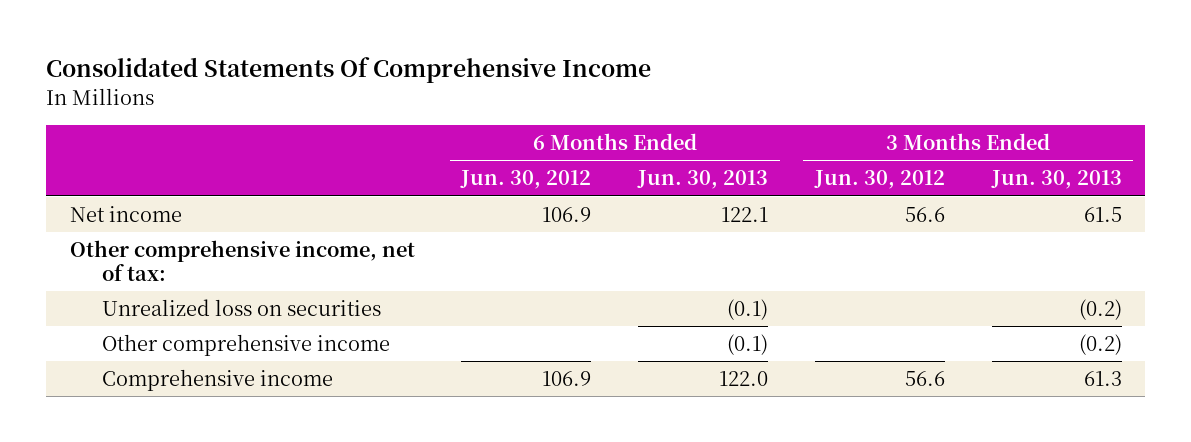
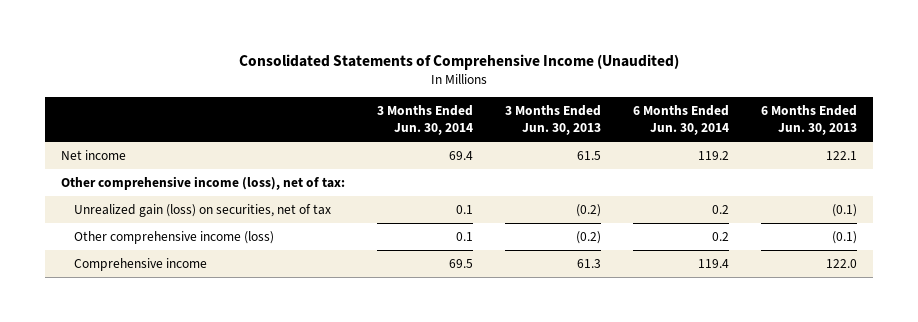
- Consolidated Statements Of Comprehensive Income
+ Consolidated Statements of Comprehensive Income (Unaudited)
- | 6 Months Ended Jun. 30, 2012 | 6 Months Ended Jun. 30, 2013 | 3 Months Ended Jun. 30, 2012 | 3 Months Ended Jun. 30, 2013
+ | 3 Months Ended Jun. 30, 2014 | 3 Months Ended Jun. 30, 2013 | 6 Months Ended Jun. 30, 2014 | 6 Months Ended Jun. 30, 2013
- Other comprehensive income, net of tax:
- Unrealized loss on securities | | (0.1) | | (0.2)
- Other comprehensive income | | (0.1) | | (0.2)
+ Other comprehensive income (loss), net of tax:
+ Unrealized gain (loss) on securities, net of tax | 0.1 | (0.2) | 0.2 | (0.1)
+ Other comprehensive income (loss) | 0.1 | (0.2) | 0.2 | (0.1)

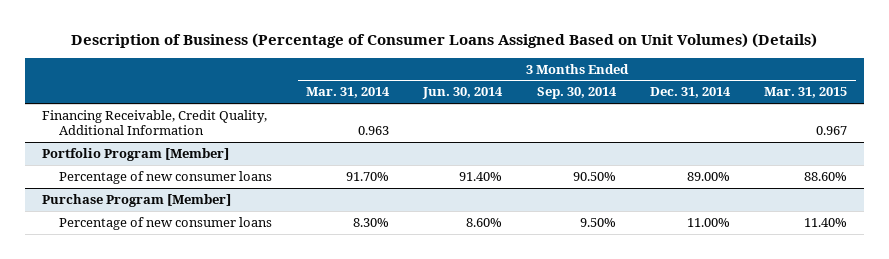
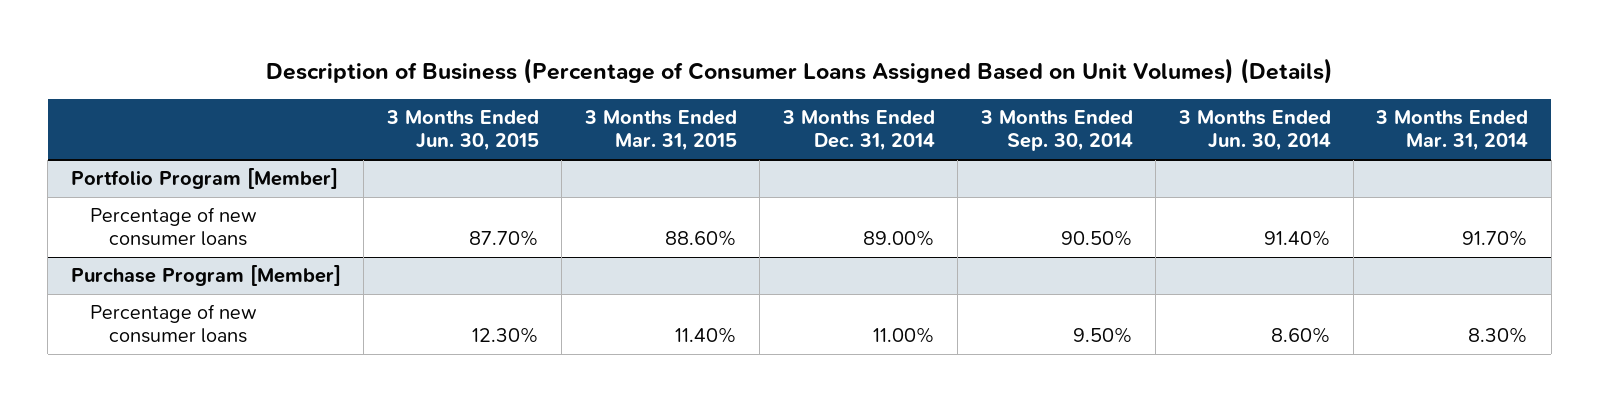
- | 3 Months Ended Mar. 31, 2014 | 3 Months Ended Jun. 30, 2014 | 3 Months Ended Sep. 30, 2014 | 3 Months Ended Dec. 31, 2014 | 3 Months Ended Mar. 31, 2015
+ | 3 Months Ended Jun. 30, 2015 | 3 Months Ended Mar. 31, 2015 | 3 Months Ended Dec. 31, 2014 | 3 Months Ended Sep. 30, 2014 | 3 Months Ended Jun. 30, 2014 | 3 Months Ended Mar. 31, 2014
- Financing Receivable, Credit Quality, Additional Information | 0.963 | | | | 0.967

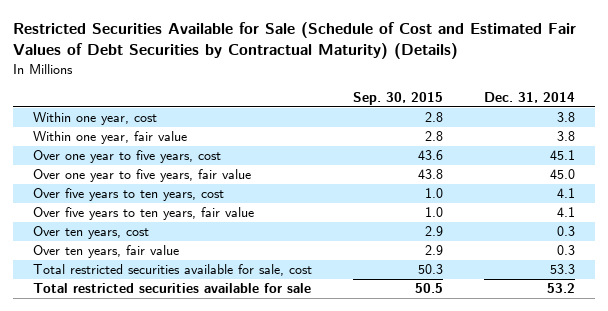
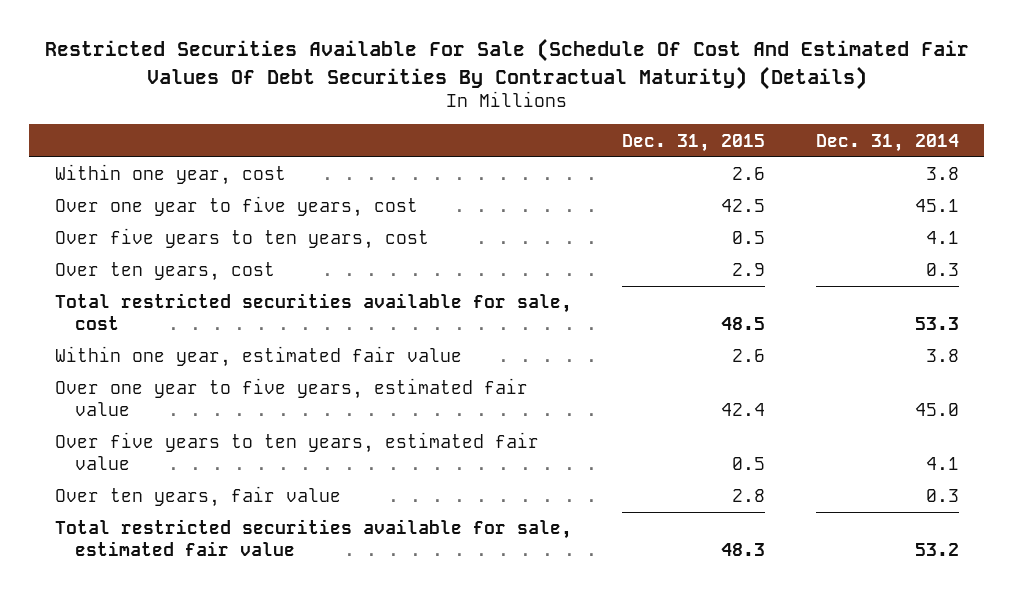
- Restricted Securities Available for Sale (Schedule of Cost and Estimated Fair Values of Debt Securities by Contractual Maturity) (Details)
+ Restricted Securities Available For Sale (Schedule Of Cost And Estimated Fair Values Of Debt Securities By Contractual Maturity) (Details)
- | Sep. 30, 2015 | Dec. 31, 2014
+ | Dec. 31, 2015 | Dec. 31, 2014
- Within one year, fair value | 2.8 | 3.8
- Over one year to five years, fair value | 43.8 | 45.0
- Over five years to ten years, fair value | 1.0 | 4.1
- Total restricted securities available for sale | 50.5 | 53.2
+ Within one year, estimated fair value | 2.6 | 3.8
+ Over one year to five years, estimated fair value | 42.4 | 45.0
+ Over five years to ten years, estimated fair value | 0.5 | 4.1
moved down: Over ten years, fair value | 2.8 | 0.3
+ Total restricted securities available for sale, estimated fair value | 48.3 | 53.2

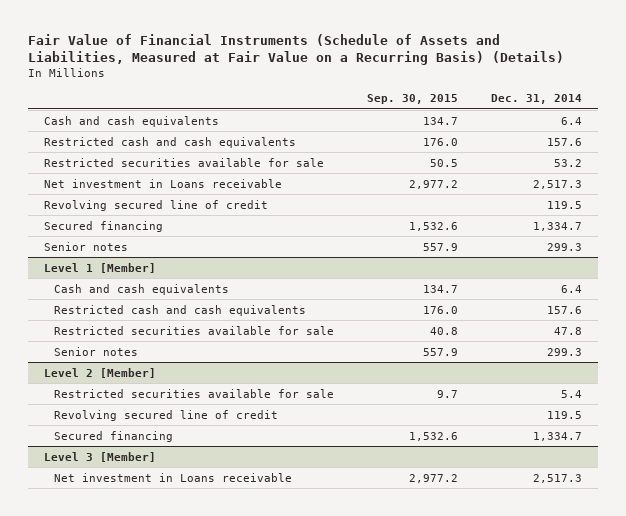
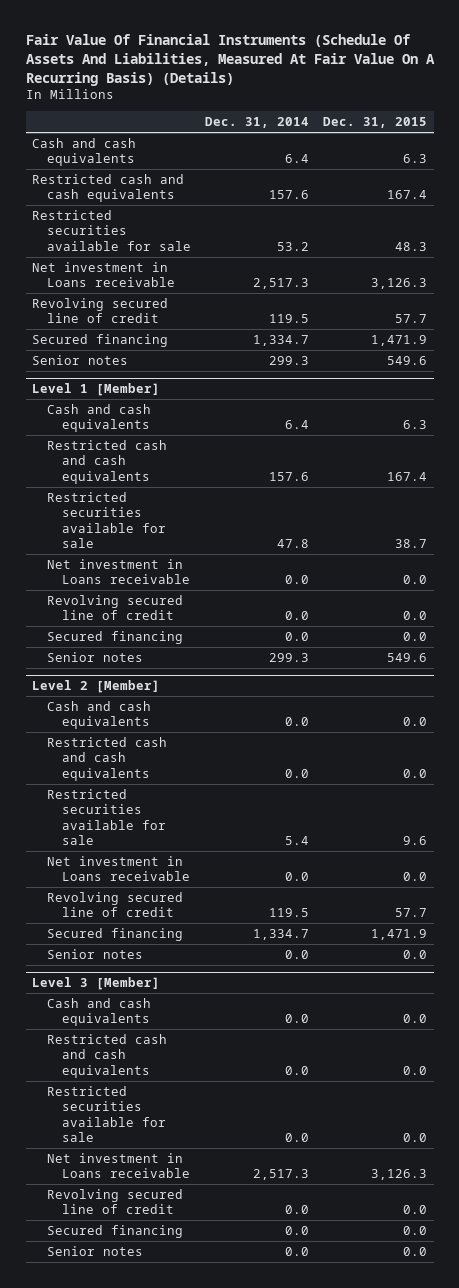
- Fair Value of Financial Instruments (Schedule of Assets and Liabilities, Measured at Fair Value on a Recurring Basis) (Details)
+ Fair Value Of Financial Instruments (Schedule Of Assets And Liabilities, Measured At Fair Value On A Recurring Basis) (Details)
- | Sep. 30, 2015 | Dec. 31, 2014
+ | Dec. 31, 2014 | Dec. 31, 2015
@ Level 1 [Member]
+ Net investment in Loans receivable | 0.0 | 0.0
+ Revolving secured line of credit | 0.0 | 0.0
+ Secured financing | 0.0 | 0.0
@ Level 2 [Member]
+ Cash and cash equivalents | 0.0 | 0.0
+ Restricted cash and cash equivalents | 0.0 | 0.0
+ Net investment in Loans receivable | 0.0 | 0.0
+ Senior notes | 0.0 | 0.0
@ Level 3 [Member]
+ Cash and cash equivalents | 0.0 | 0.0
+ Restricted cash and cash equivalents | 0.0 | 0.0
+ Restricted securities available for sale | 0.0 | 0.0
+ Revolving secured line of credit | 0.0 | 0.0
+ Secured financing | 0.0 | 0.0
+ Senior notes | 0.0 | 0.0

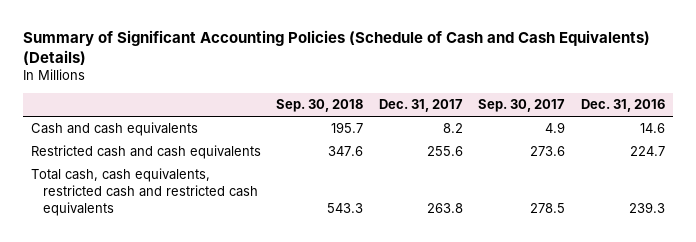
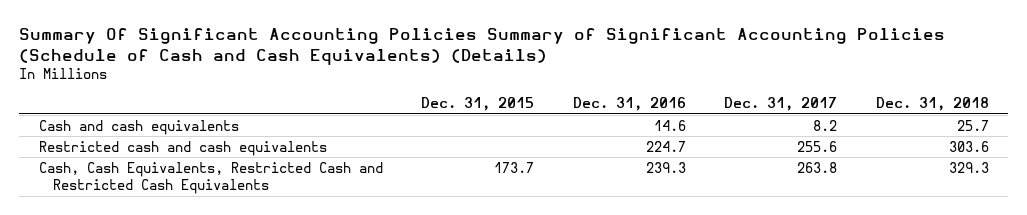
- Summary of Significant Accounting Policies (Schedule of Cash and Cash Equivalents) (Details)
+ Summary Of Significant Accounting Policies Summary of Significant Accounting Policies (Schedule of Cash and Cash Equivalents) (Details)
- | Sep. 30, 2018 | Dec. 31, 2017 | Sep. 30, 2017 | Dec. 31, 2016
+ | Dec. 31, 2015 | Dec. 31, 2016 | Dec. 31, 2017 | Dec. 31, 2018
- Total cash, cash equivalents, restricted cash and restricted cash equivalents | 543.3 | 263.8 | 278.5 | 239.3
+ Cash, Cash Equivalents, Restricted Cash and Restricted Cash Equivalents | 173.7 | 239.3 | 263.8 | 329.3

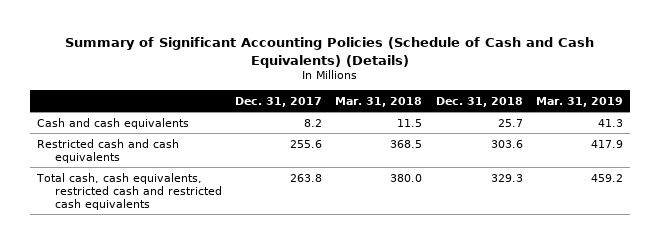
- Summary Of Significant Accounting Policies Summary of Significant Accounting Policies (Schedule of Cash and Cash Equivalents) (Details)
+ Summary of Significant Accounting Policies (Schedule of Cash and Cash Equivalents) (Details)
- | Dec. 31, 2015 | Dec. 31, 2016 | Dec. 31, 2017 | Dec. 31, 2018
+ | Dec. 31, 2017 | Mar. 31, 2018 | Dec. 31, 2018 | Mar. 31, 2019
- Cash, Cash Equivalents, Restricted Cash and Restricted Cash Equivalents | 173.7 | 239.3 | 263.8 | 329.3
+ Total cash, cash equivalents, restricted cash and restricted cash equivalents | 263.8 | 380.0 | 329.3 | 459.2

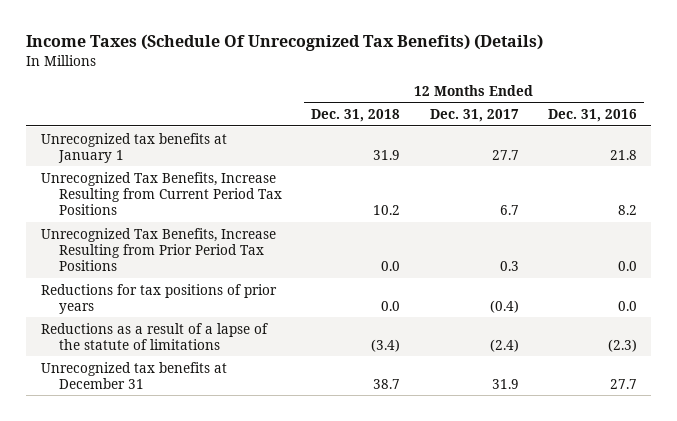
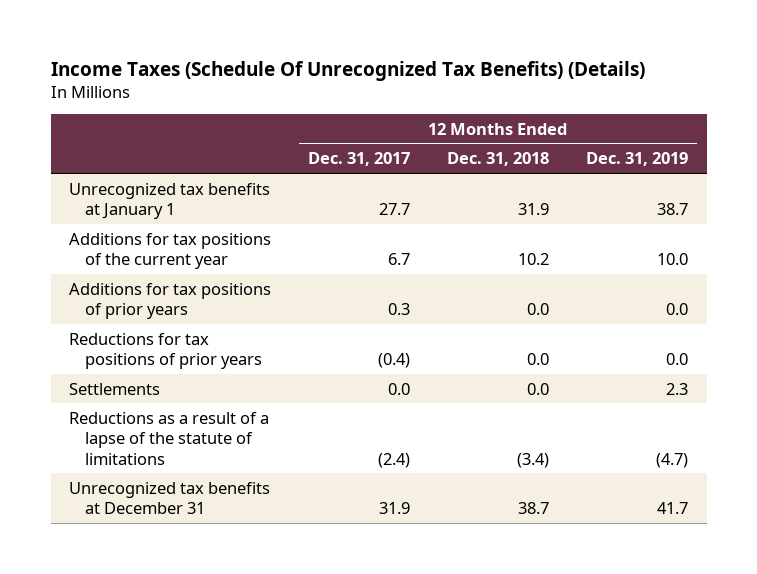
- | 12 Months Ended Dec. 31, 2018 | 12 Months Ended Dec. 31, 2017 | 12 Months Ended Dec. 31, 2016
+ | 12 Months Ended Dec. 31, 2017 | 12 Months Ended Dec. 31, 2018 | 12 Months Ended Dec. 31, 2019
- Unrecognized Tax Benefits, Increase Resulting from Current Period Tax Positions | 10.2 | 6.7 | 8.2
- Unrecognized Tax Benefits, Increase Resulting from Prior Period Tax Positions | 0.0 | 0.3 | 0.0
+ Additions for tax positions of the current year | 6.7 | 10.2 | 10.0
+ Additions for tax positions of prior years | 0.3 | 0.0 | 0.0
+ Settlements | 0.0 | 0.0 | 2.3

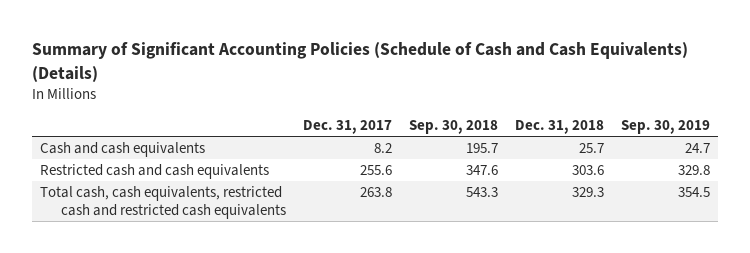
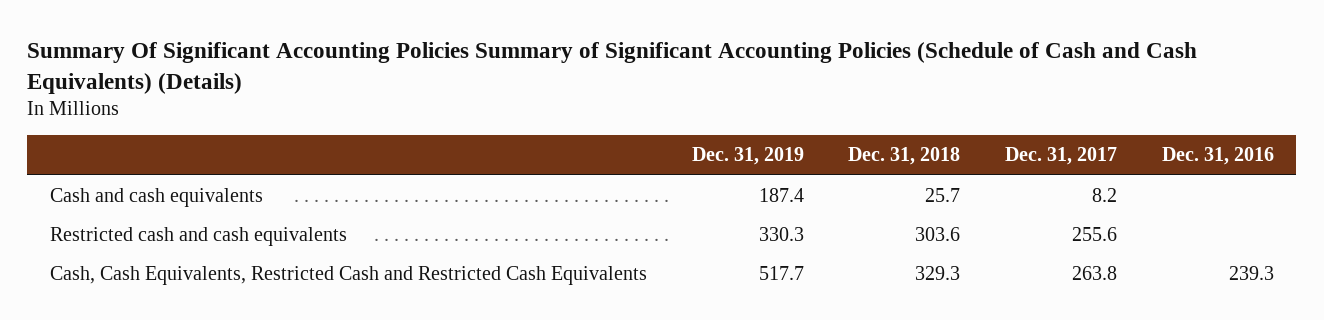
- Summary of Significant Accounting Policies (Schedule of Cash and Cash Equivalents) (Details)
+ Summary Of Significant Accounting Policies Summary of Significant Accounting Policies (Schedule of Cash and Cash Equivalents) (Details)
- | Dec. 31, 2017 | Sep. 30, 2018 | Dec. 31, 2018 | Sep. 30, 2019
+ | Dec. 31, 2019 | Dec. 31, 2018 | Dec. 31, 2017 | Dec. 31, 2016
- Total cash, cash equivalents, restricted cash and restricted cash equivalents | 263.8 | 543.3 | 329.3 | 354.5
+ Cash, Cash Equivalents, Restricted Cash and Restricted Cash Equivalents | 517.7 | 329.3 | 263.8 | 239.3

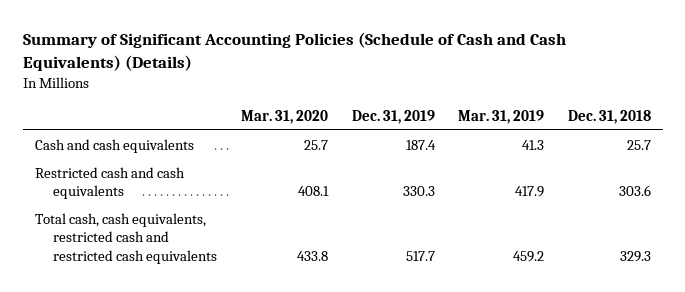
- Summary Of Significant Accounting Policies Summary of Significant Accounting Policies (Schedule of Cash and Cash Equivalents) (Details)
+ Summary of Significant Accounting Policies (Schedule of Cash and Cash Equivalents) (Details)
- | Dec. 31, 2019 | Dec. 31, 2018 | Dec. 31, 2017 | Dec. 31, 2016
+ | Mar. 31, 2020 | Dec. 31, 2019 | Mar. 31, 2019 | Dec. 31, 2018
- Cash, Cash Equivalents, Restricted Cash and Restricted Cash Equivalents | 517.7 | 329.3 | 263.8 | 239.3
+ Total cash, cash equivalents, restricted cash and restricted cash equivalents | 433.8 | 517.7 | 459.2 | 329.3

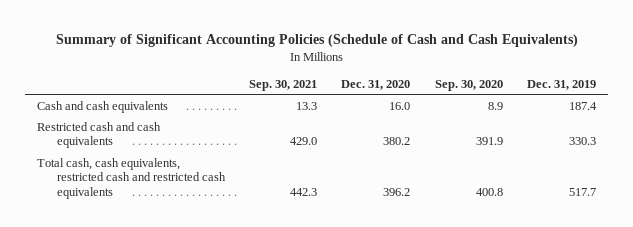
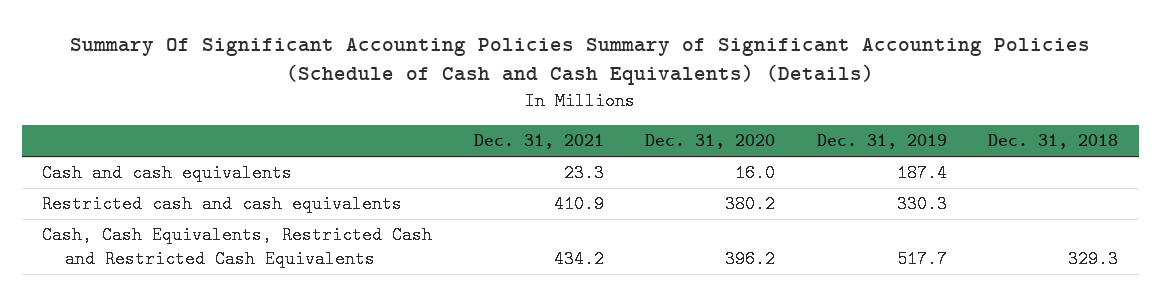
- Summary of Significant Accounting Policies (Schedule of Cash and Cash Equivalents)
+ Summary Of Significant Accounting Policies Summary of Significant Accounting Policies (Schedule of Cash and Cash Equivalents) (Details)
- | Sep. 30, 2021 | Dec. 31, 2020 | Sep. 30, 2020 | Dec. 31, 2019
+ | Dec. 31, 2021 | Dec. 31, 2020 | Dec. 31, 2019 | Dec. 31, 2018
- Total cash, cash equivalents, restricted cash and restricted cash equivalents | 442.3 | 396.2 | 400.8 | 517.7
+ Cash, Cash Equivalents, Restricted Cash and Restricted Cash Equivalents | 434.2 | 396.2 | 517.7 | 329.3

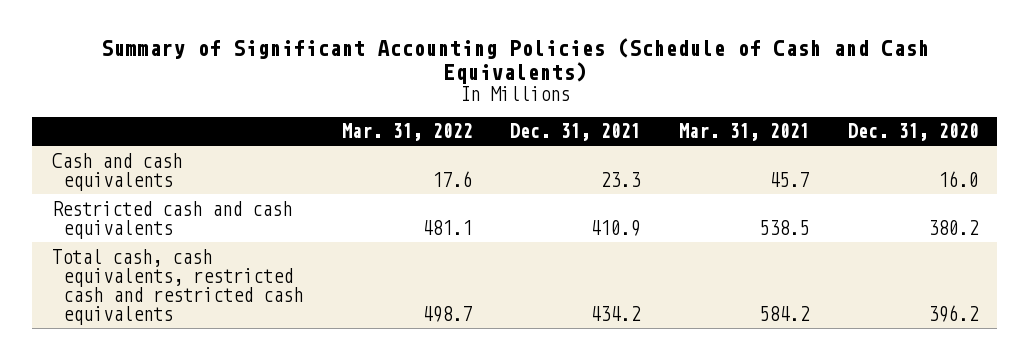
- Summary Of Significant Accounting Policies Summary of Significant Accounting Policies (Schedule of Cash and Cash Equivalents) (Details)
+ Summary of Significant Accounting Policies (Schedule of Cash and Cash Equivalents)
- | Dec. 31, 2021 | Dec. 31, 2020 | Dec. 31, 2019 | Dec. 31, 2018
+ | Mar. 31, 2022 | Dec. 31, 2021 | Mar. 31, 2021 | Dec. 31, 2020
- Cash, Cash Equivalents, Restricted Cash and Restricted Cash Equivalents | 434.2 | 396.2 | 517.7 | 329.3
+ Total cash, cash equivalents, restricted cash and restricted cash equivalents | 498.7 | 434.2 | 584.2 | 396.2

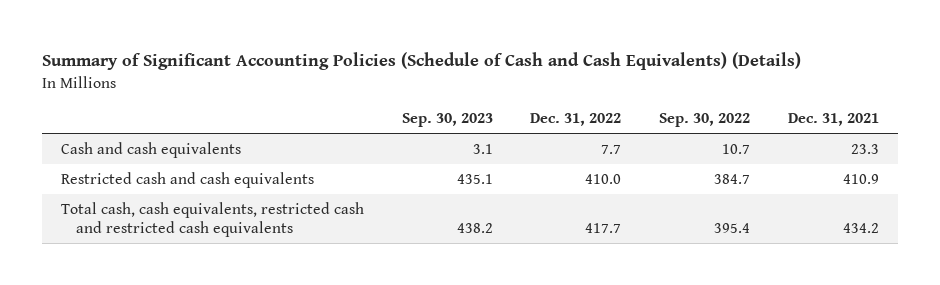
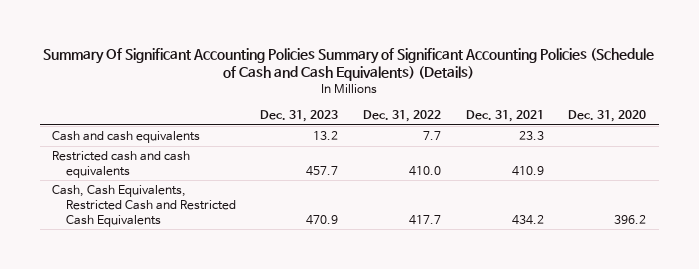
- Summary of Significant Accounting Policies (Schedule of Cash and Cash Equivalents) (Details)
+ Summary Of Significant Accounting Policies Summary of Significant Accounting Policies (Schedule of Cash and Cash Equivalents) (Details)
- | Sep. 30, 2023 | Dec. 31, 2022 | Sep. 30, 2022 | Dec. 31, 2021
+ | Dec. 31, 2023 | Dec. 31, 2022 | Dec. 31, 2021 | Dec. 31, 2020
- Total cash, cash equivalents, restricted cash and restricted cash equivalents | 438.2 | 417.7 | 395.4 | 434.2
+ Cash, Cash Equivalents, Restricted Cash and Restricted Cash Equivalents | 470.9 | 417.7 | 434.2 | 396.2

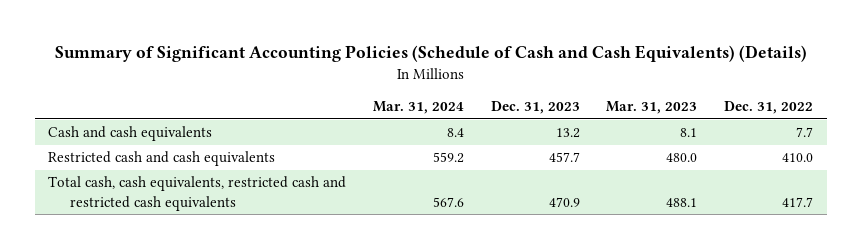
- Summary Of Significant Accounting Policies Summary of Significant Accounting Policies (Schedule of Cash and Cash Equivalents) (Details)
+ Summary of Significant Accounting Policies (Schedule of Cash and Cash Equivalents) (Details)
- | Dec. 31, 2023 | Dec. 31, 2022 | Dec. 31, 2021 | Dec. 31, 2020
+ | Mar. 31, 2024 | Dec. 31, 2023 | Mar. 31, 2023 | Dec. 31, 2022
- Cash, Cash Equivalents, Restricted Cash and Restricted Cash Equivalents | 470.9 | 417.7 | 434.2 | 396.2
+ Total cash, cash equivalents, restricted cash and restricted cash equivalents | 567.6 | 470.9 | 488.1 | 417.7

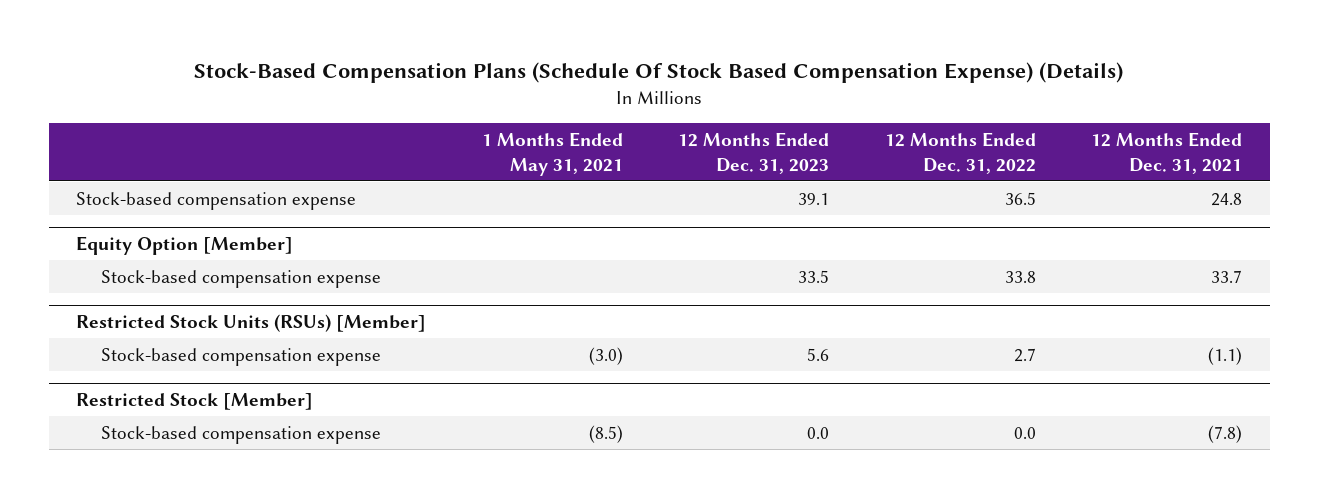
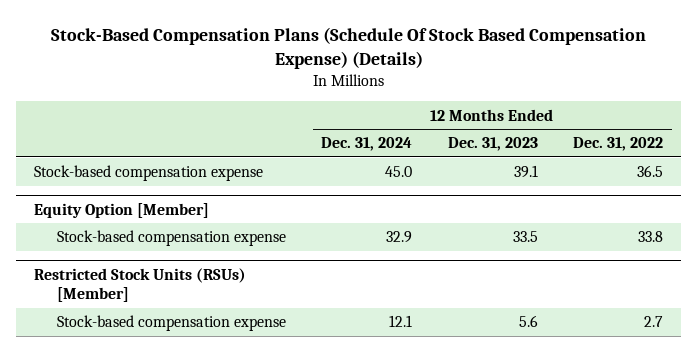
- | 1 Months Ended May 31, 2021 | 12 Months Ended Dec. 31, 2023 | 12 Months Ended Dec. 31, 2022 | 12 Months Ended Dec. 31, 2021
+ | 12 Months Ended Dec. 31, 2024 | 12 Months Ended Dec. 31, 2023 | 12 Months Ended Dec. 31, 2022
- Restricted Stock [Member]
- Stock-based compensation expense | (8.5) | 0.0 | 0.0 | (7.8)

